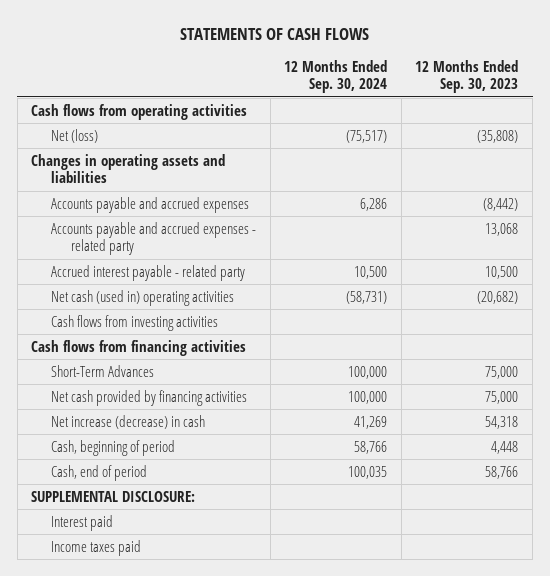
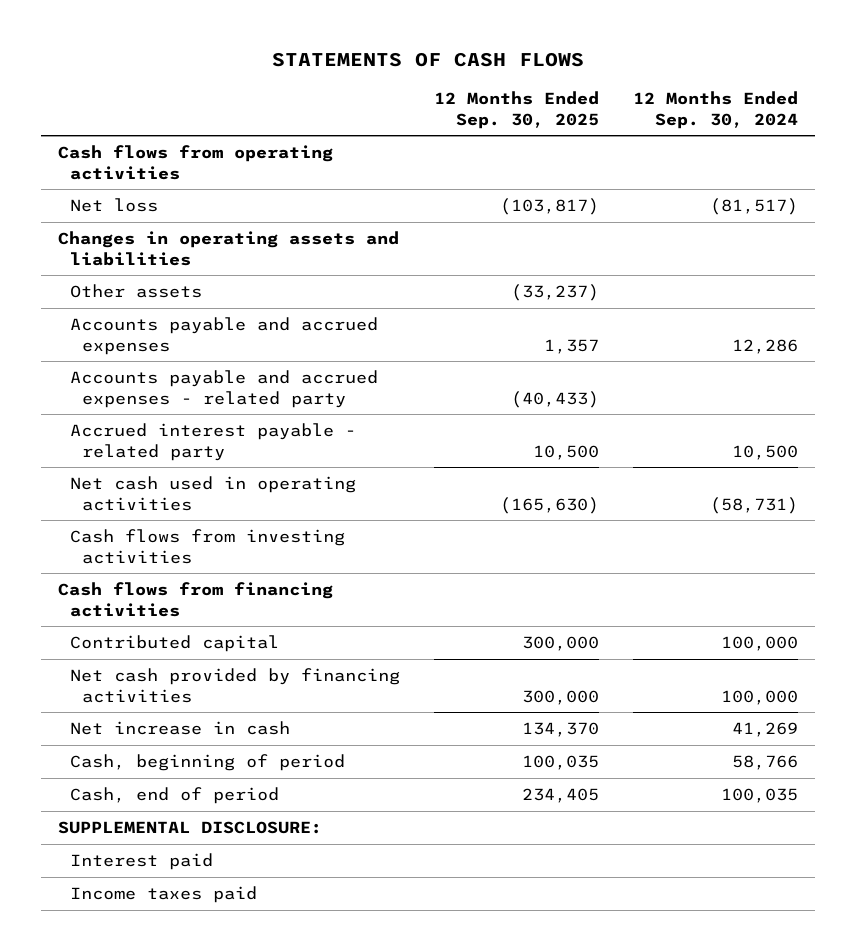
- | 12 Months Ended Sep. 30, 2024 | 12 Months Ended Sep. 30, 2023
+ | 12 Months Ended Sep. 30, 2025 | 12 Months Ended Sep. 30, 2024
- Net (loss) | (75,517) | (35,808)
+ Net loss | (103,817) | (81,517)
- Accounts payable and accrued expenses | 6,286 | (8,442)
+ Other assets | (33,237) |
+ Accounts payable and accrued expenses | 1,357 | 12,286
- Net cash (used in) operating activities | (58,731) | (20,682)
+ Net cash used in operating activities | (165,630) | (58,731)
- Short-Term Advances | 100,000 | 75,000
+ Contributed capital | 300,000 | 100,000
- Net increase (decrease) in cash | 41,269 | 54,318
+ Net increase in cash | 134,370 | 41,269

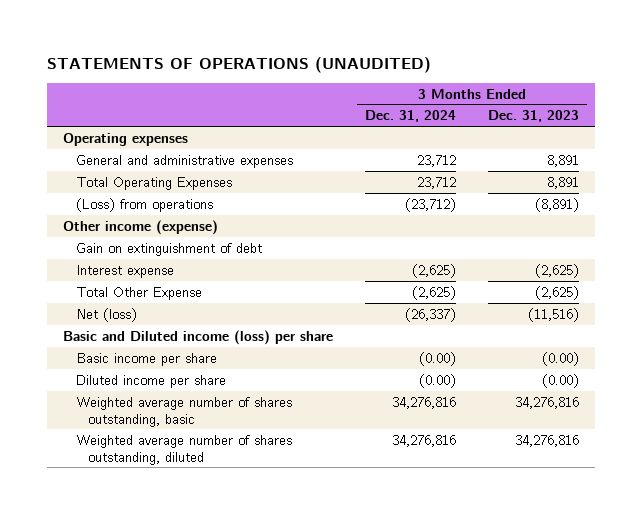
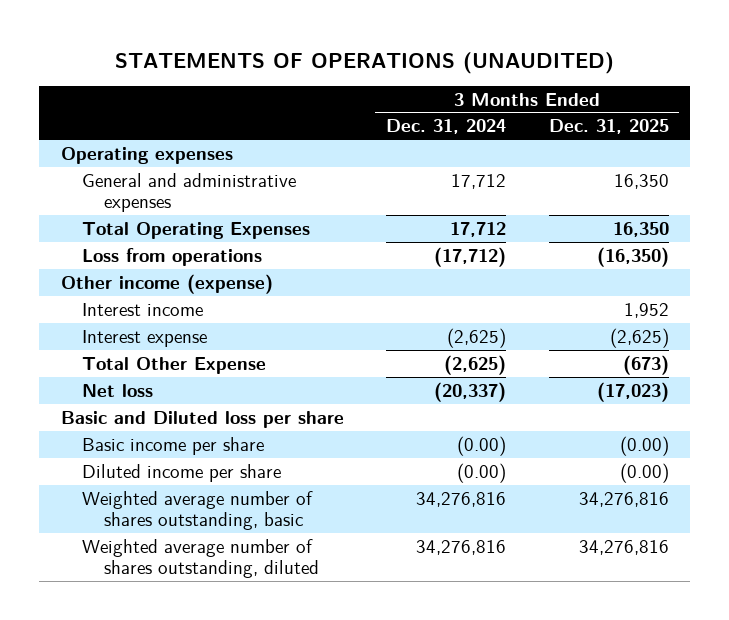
- | 3 Months Ended Dec. 31, 2024 | 3 Months Ended Dec. 31, 2023
+ | 3 Months Ended Dec. 31, 2024 | 3 Months Ended Dec. 31, 2025
- General and administrative expenses | 23,712 | 8,891
- Total Operating Expenses | 23,712 | 8,891
- (Loss) from operations | (23,712) | (8,891)
+ General and administrative expenses | 17,712 | 16,350
+ Total Operating Expenses | 17,712 | 16,350
+ Loss from operations | (17,712) | (16,350)
- Gain on extinguishment of debt
+ Interest income | | 1,952
- Net (loss) | (26,337) | (11,516)
- Basic and Diluted income (loss) per share
+ Net loss | (20,337) | (17,023)
+ Basic and Diluted loss per share

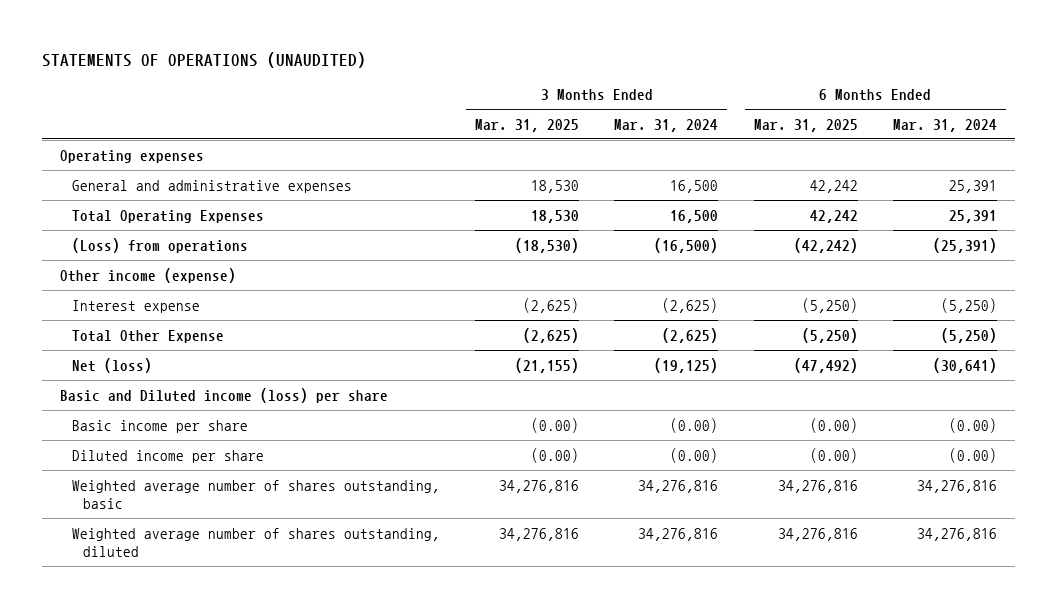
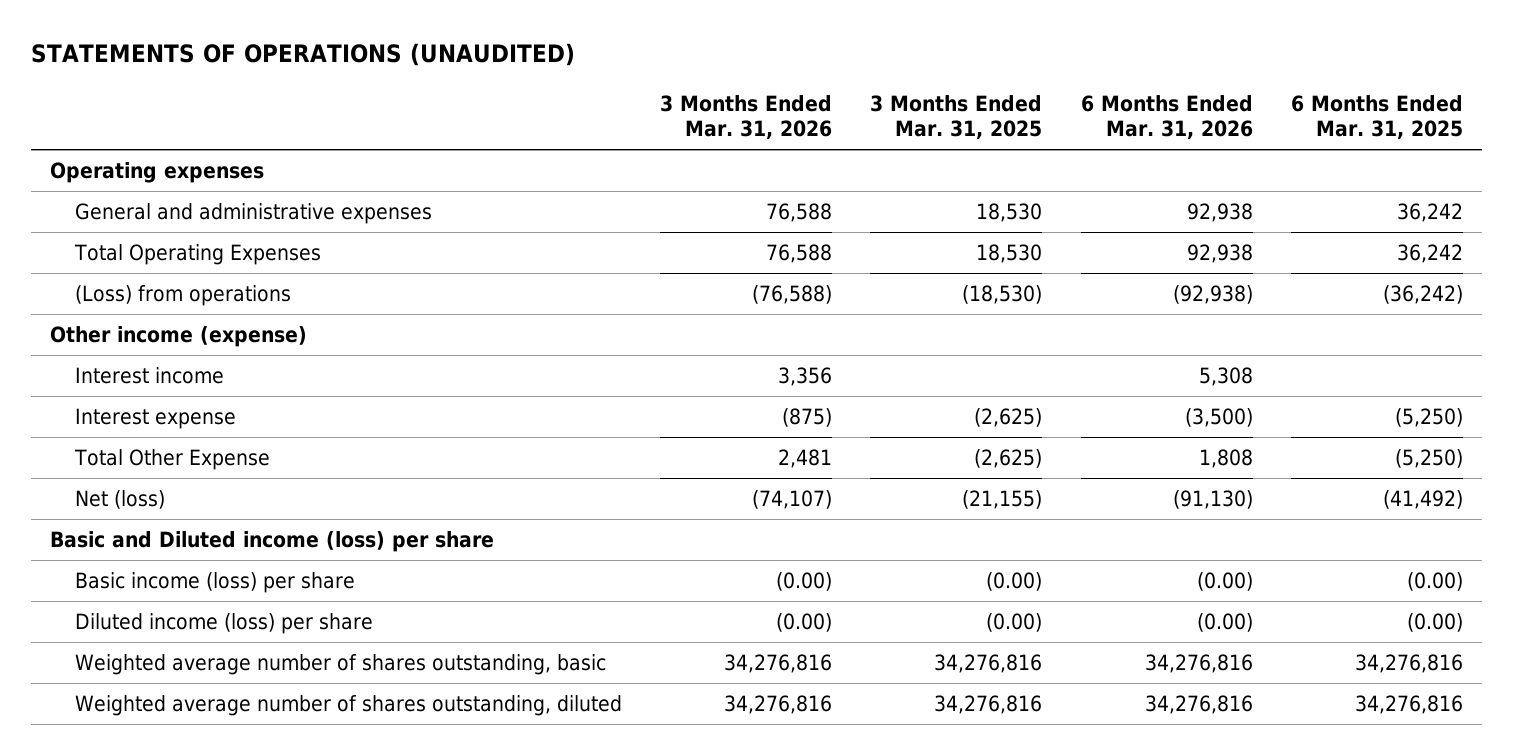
- | 3 Months Ended Mar. 31, 2025 | 3 Months Ended Mar. 31, 2024 | 6 Months Ended Mar. 31, 2025 | 6 Months Ended Mar. 31, 2024
+ | 3 Months Ended Mar. 31, 2026 | 3 Months Ended Mar. 31, 2025 | 6 Months Ended Mar. 31, 2026 | 6 Months Ended Mar. 31, 2025
- General and administrative expenses | 18,530 | 16,500 | 42,242 | 25,391
- Total Operating Expenses | 18,530 | 16,500 | 42,242 | 25,391
- (Loss) from operations | (18,530) | (16,500) | (42,242) | (25,391)
+ General and administrative expenses | 76,588 | 18,530 | 92,938 | 36,242
+ Total Operating Expenses | 76,588 | 18,530 | 92,938 | 36,242
+ (Loss) from operations | (76,588) | (18,530) | (92,938) | (36,242)
+ Interest income | 3,356 | | 5,308 |
- Net (loss) | (21,155) | (19,125) | (47,492) | (30,641)
+ Net (loss) | (74,107) | (21,155) | (91,130) | (41,492)
- Basic income per share | (0.00) | (0.00) | (0.00) | (0.00)
- Diluted income per share | (0.00) | (0.00) | (0.00) | (0.00)
+ Basic income (loss) per share | (0.00) | (0.00) | (0.00) | (0.00)
+ Diluted income (loss) per share | (0.00) | (0.00) | (0.00) | (0.00)

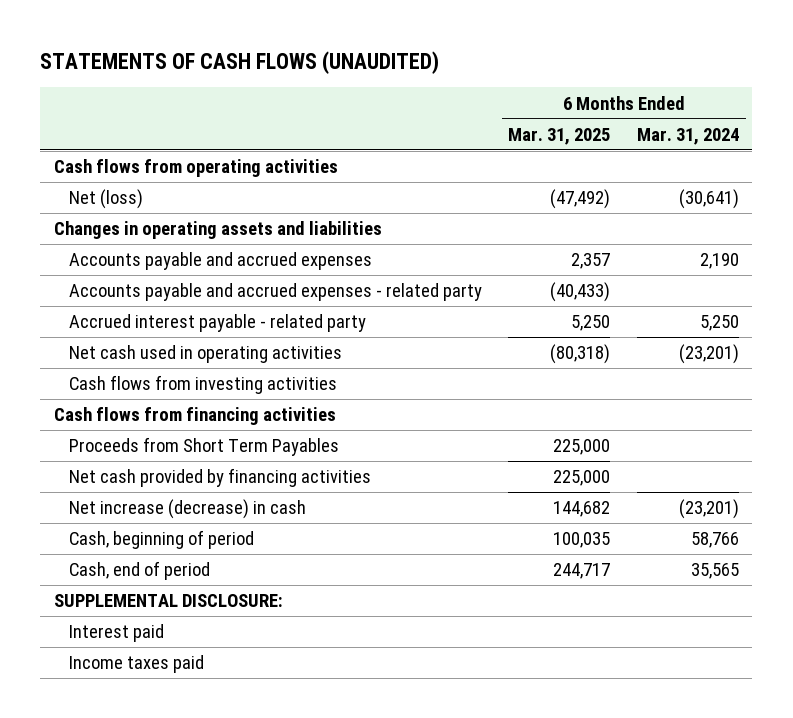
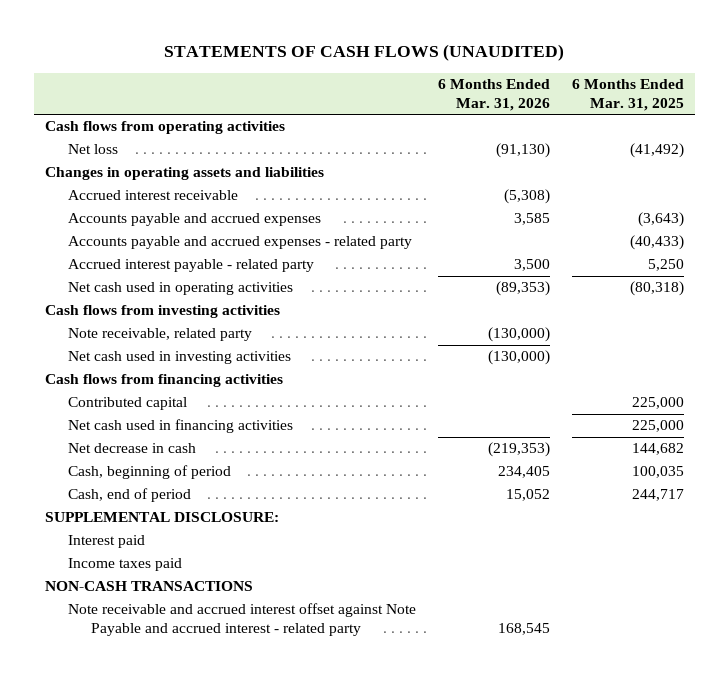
- | 6 Months Ended Mar. 31, 2025 | 6 Months Ended Mar. 31, 2024
+ | 6 Months Ended Mar. 31, 2026 | 6 Months Ended Mar. 31, 2025
- Net (loss) | (47,492) | (30,641)
+ Net loss | (91,130) | (41,492)
- Accounts payable and accrued expenses | 2,357 | 2,190
+ Accrued interest receivable | (5,308) |
+ Accounts payable and accrued expenses | 3,585 | (3,643)
+ Note receivable, related party | (130,000) |
+ Net cash used in investing activities | (130,000) |
- Proceeds from Short Term Payables | 225,000 |
- Net cash provided by financing activities | 225,000 |
- Net increase (decrease) in cash | 144,682 | (23,201)
+ Contributed capital | | 225,000
+ Net cash used in financing activities | | 225,000
+ Net decrease in cash | (219,353) | 144,682
+ NON-CASH TRANSACTIONS
+ Note receivable and accrued interest offset against Note Payable and accrued interest - related party | 168,545 |

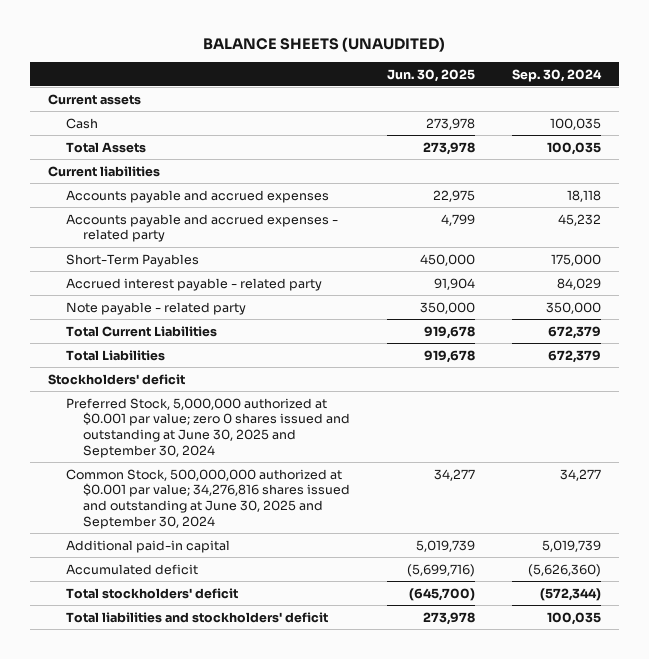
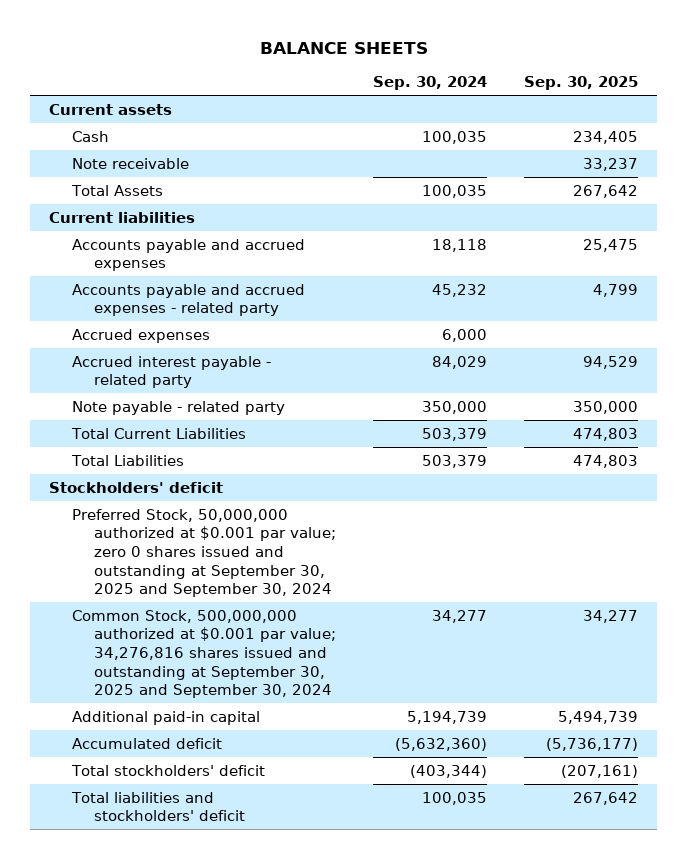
- BALANCE SHEETS (UNAUDITED)
+ BALANCE SHEETS
- | Jun. 30, 2025 | Sep. 30, 2024
+ | Sep. 30, 2024 | Sep. 30, 2025
+ Note receivable | | 33,237
- Short-Term Payables | 450,000 | 175,000
+ Accrued expenses | 6,000 |
- Total Current Liabilities | 919,678 | 672,379
- Total Liabilities | 919,678 | 672,379
+ Total Current Liabilities | 503,379 | 474,803
+ Total Liabilities | 503,379 | 474,803
- Preferred Stock, 5,000,000 authorized at $0.001 par value; zero 0 shares issued and outstanding at June 30, 2025 and September 30, 2024
- Common Stock, 500,000,000 authorized at $0.001 par value; 34,276,816 shares issued and outstanding at June 30, 2025 and September 30, 2024 | 34,277 | 34,277
- Additional paid-in capital | 5,019,739 | 5,019,739
- Accumulated deficit | (5,699,716) | (5,626,360)
- Total stockholders' deficit | (645,700) | (572,344)
+ Preferred Stock, 50,000,000 authorized at $0.001 par value; zero 0 shares issued and outstanding at September 30, 2025 and September 30, 2024
+ Common Stock, 500,000,000 authorized at $0.001 par value; 34,276,816 shares issued and outstanding at September 30, 2025 and September 30, 2024 | 34,277 | 34,277
+ Additional paid-in capital | 5,194,739 | 5,494,739
+ Accumulated deficit | (5,632,360) | (5,736,177)
+ Total stockholders' deficit | (403,344) | (207,161)

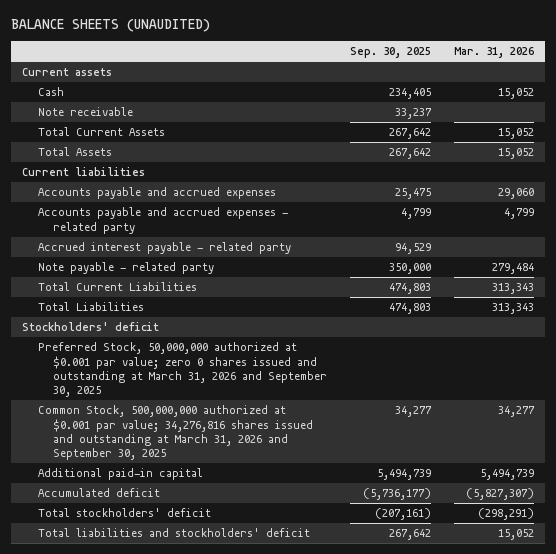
- BALANCE SHEETS
+ BALANCE SHEETS (UNAUDITED)
- | Sep. 30, 2024 | Sep. 30, 2025
+ | Sep. 30, 2025 | Mar. 31, 2026
+ Total Current Assets | 267,642 | 15,052
- Accrued expenses | 6,000 |
- Preferred Stock, 50,000,000 authorized at $0.001 par value; zero 0 shares issued and outstanding at September 30, 2025 and September 30, 2024
- Common Stock, 500,000,000 authorized at $0.001 par value; 34,276,816 shares issued and outstanding at September 30, 2025 and September 30, 2024 | 34,277 | 34,277
+ Preferred Stock, 50,000,000 authorized at $0.001 par value; zero 0 shares issued and outstanding at March 31, 2026 and September 30, 2025
+ Common Stock, 500,000,000 authorized at $0.001 par value; 34,276,816 shares issued and outstanding at March 31, 2026 and September 30, 2025 | 34,277 | 34,277

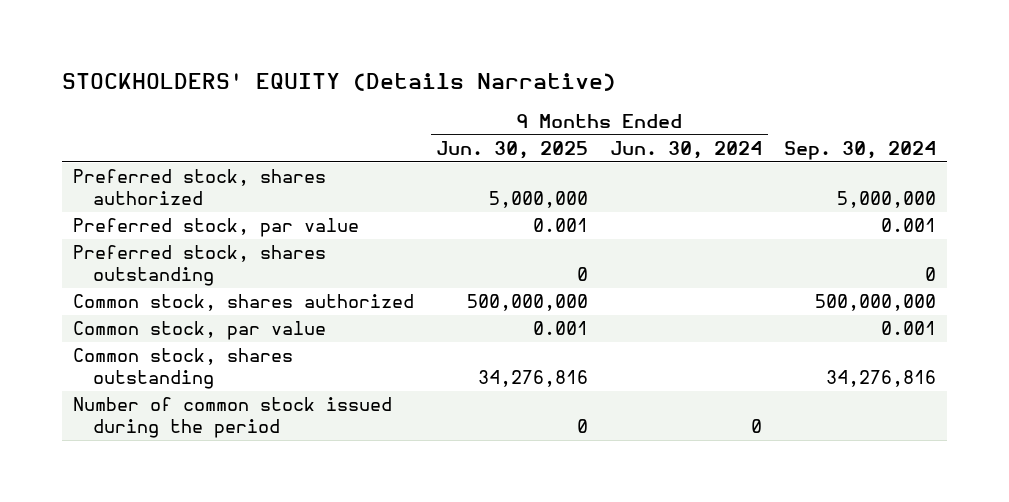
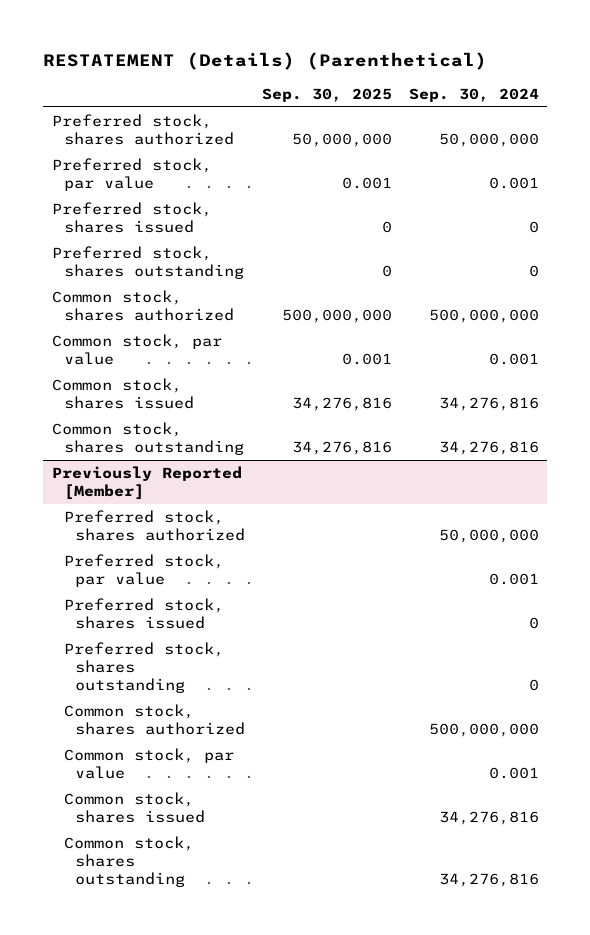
- STOCKHOLDERS' EQUITY (Details Narrative)
+ RESTATEMENT (Details) (Parenthetical)
- | 9 Months Ended Jun. 30, 2025 | 9 Months Ended Jun. 30, 2024 | Sep. 30, 2024
+ | Sep. 30, 2025 | Sep. 30, 2024
- Preferred stock, shares authorized | 5,000,000 | | 5,000,000
+ Preferred stock, shares authorized | 50,000,000 | 50,000,000
+ Preferred stock, shares issued | 0 | 0
+ Common stock, shares issued | 34,276,816 | 34,276,816
- Number of common stock issued during the period | 0 | 0 |
+ Previously Reported [Member]
+ Preferred stock, shares authorized | | 50,000,000
+ Preferred stock, par value | | 0.001
+ Preferred stock, shares issued | | 0
+ Preferred stock, shares outstanding | | 0
+ Common stock, shares authorized | | 500,000,000
+ Common stock, par value | | 0.001
+ Common stock, shares issued | | 34,276,816
+ Common stock, shares outstanding | | 34,276,816

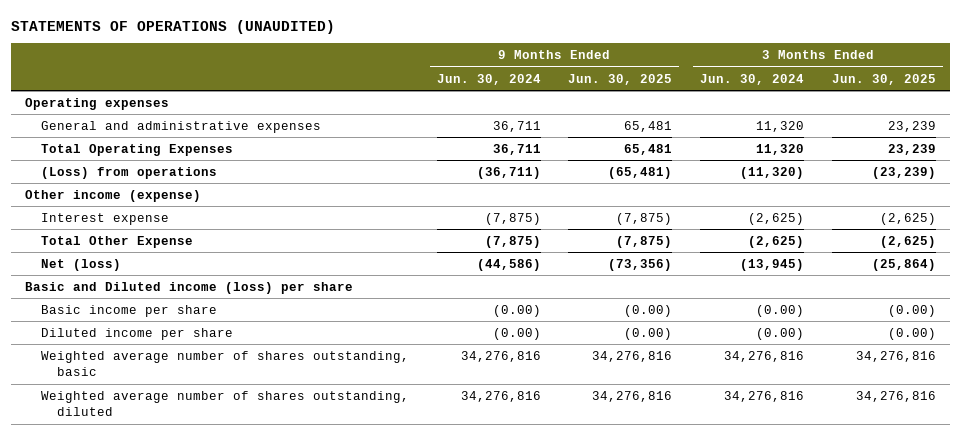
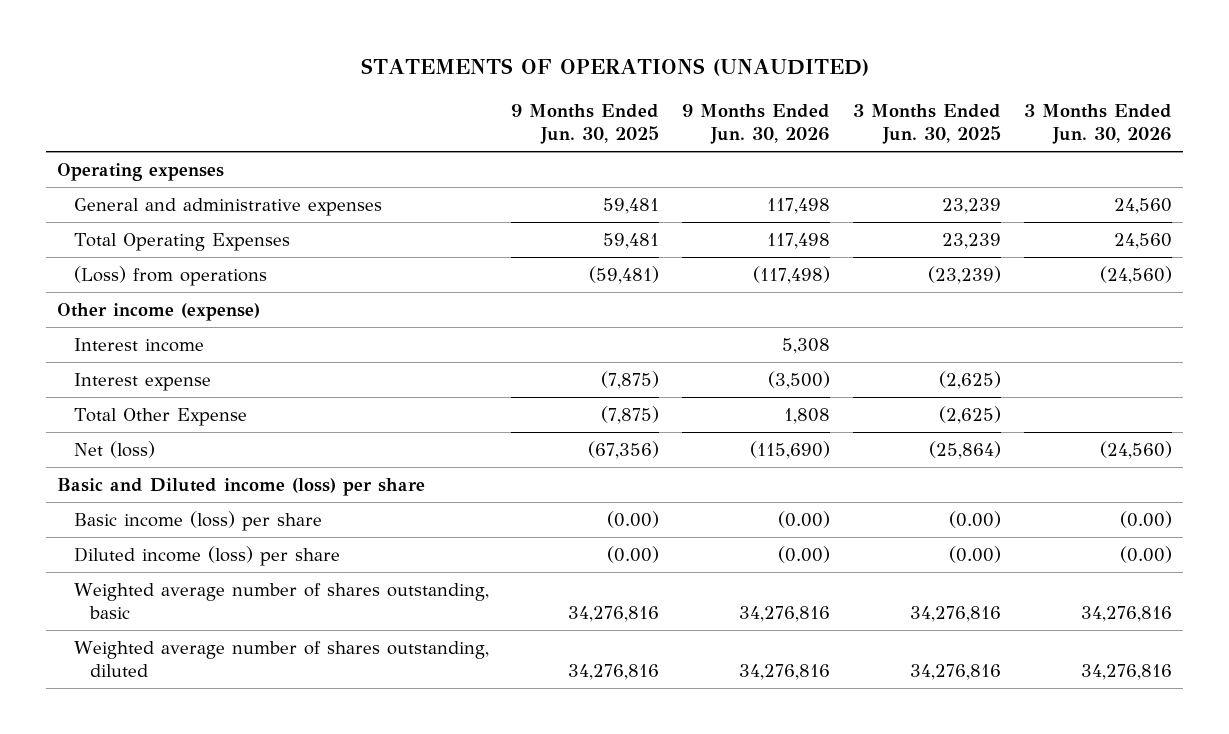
- | 9 Months Ended Jun. 30, 2024 | 9 Months Ended Jun. 30, 2025 | 3 Months Ended Jun. 30, 2024 | 3 Months Ended Jun. 30, 2025
+ | 9 Months Ended Jun. 30, 2025 | 9 Months Ended Jun. 30, 2026 | 3 Months Ended Jun. 30, 2025 | 3 Months Ended Jun. 30, 2026
- General and administrative expenses | 36,711 | 65,481 | 11,320 | 23,239
- Total Operating Expenses | 36,711 | 65,481 | 11,320 | 23,239
- (Loss) from operations | (36,711) | (65,481) | (11,320) | (23,239)
+ General and administrative expenses | 59,481 | 117,498 | 23,239 | 24,560
+ Total Operating Expenses | 59,481 | 117,498 | 23,239 | 24,560
+ (Loss) from operations | (59,481) | (117,498) | (23,239) | (24,560)
+ Interest income | | 5,308 | |
- Net (loss) | (44,586) | (73,356) | (13,945) | (25,864)
+ Net (loss) | (67,356) | (115,690) | (25,864) | (24,560)
- Basic income per share | (0.00) | (0.00) | (0.00) | (0.00)
- Diluted income per share | (0.00) | (0.00) | (0.00) | (0.00)
+ Basic income (loss) per share | (0.00) | (0.00) | (0.00) | (0.00)
+ Diluted income (loss) per share | (0.00) | (0.00) | (0.00) | (0.00)

